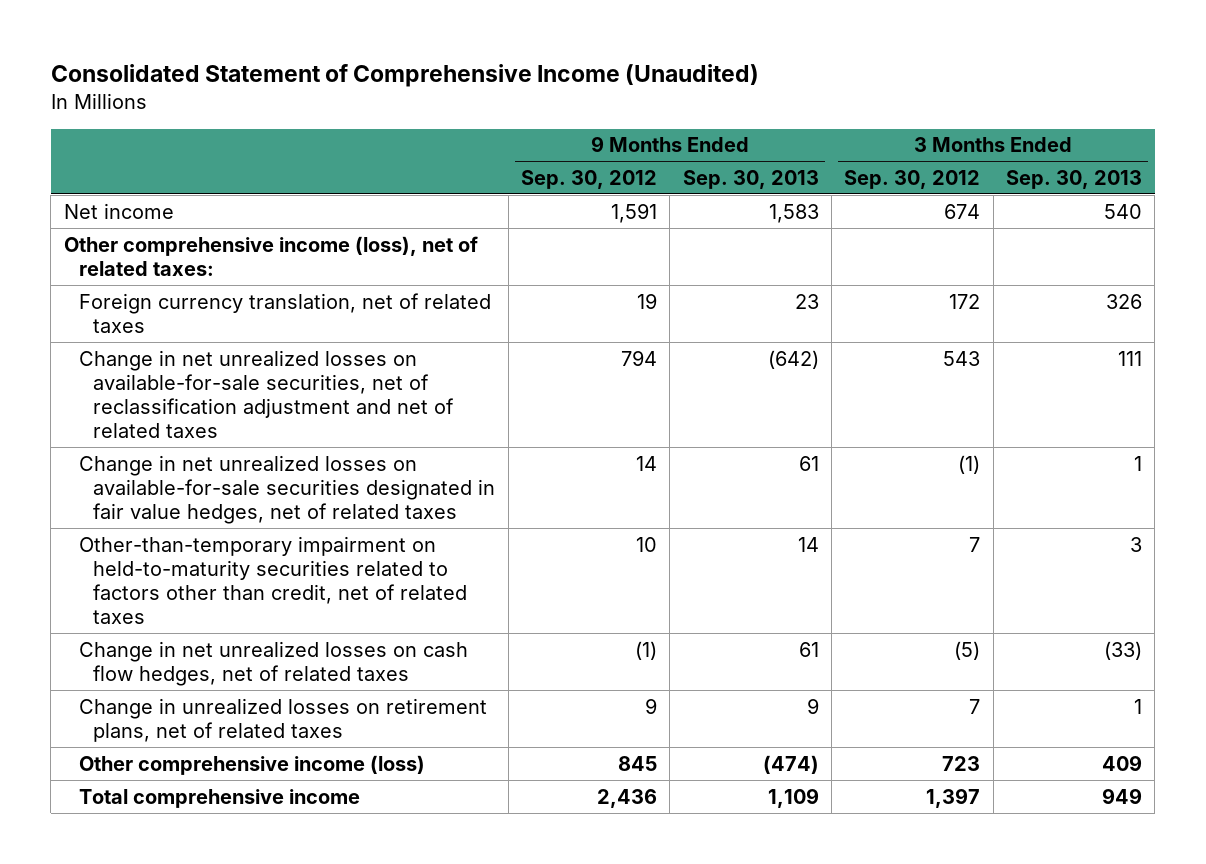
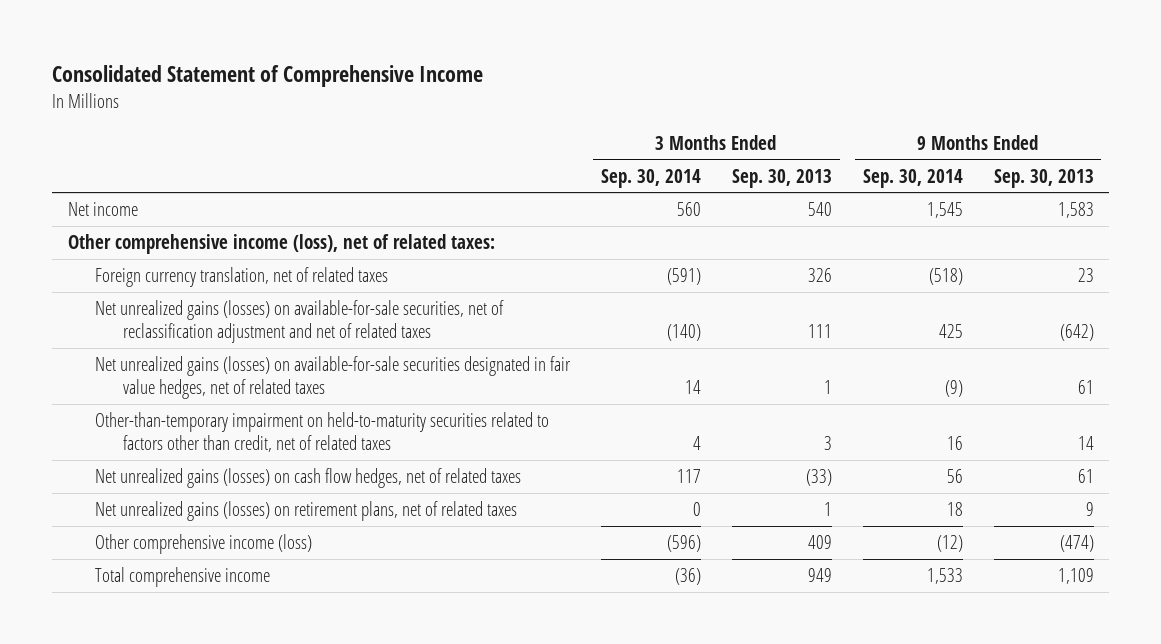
- Consolidated Statement of Comprehensive Income (Unaudited)
+ Consolidated Statement of Comprehensive Income
- | 9 Months Ended Sep. 30, 2012 | 9 Months Ended Sep. 30, 2013 | 3 Months Ended Sep. 30, 2012 | 3 Months Ended Sep. 30, 2013
+ | 3 Months Ended Sep. 30, 2014 | 3 Months Ended Sep. 30, 2013 | 9 Months Ended Sep. 30, 2014 | 9 Months Ended Sep. 30, 2013
- Change in net unrealized losses on available-for-sale securities, net of reclassification adjustment and net of related taxes | 794 | (642) | 543 | 111
- Change in net unrealized losses on available-for-sale securities designated in fair value hedges, net of related taxes | 14 | 61 | (1) | 1
+ Net unrealized gains (losses) on available-for-sale securities, net of reclassification adjustment and net of related taxes | (140) | 111 | 425 | (642)
+ Net unrealized gains (losses) on available-for-sale securities designated in fair value hedges, net of related taxes | 14 | 1 | (9) | 61
- Change in net unrealized losses on cash flow hedges, net of related taxes | (1) | 61 | (5) | (33)
- Change in unrealized losses on retirement plans, net of related taxes | 9 | 9 | 7 | 1
+ Net unrealized gains (losses) on cash flow hedges, net of related taxes | 117 | (33) | 56 | 61
+ Net unrealized gains (losses) on retirement plans, net of related taxes | 0 | 1 | 18 | 9

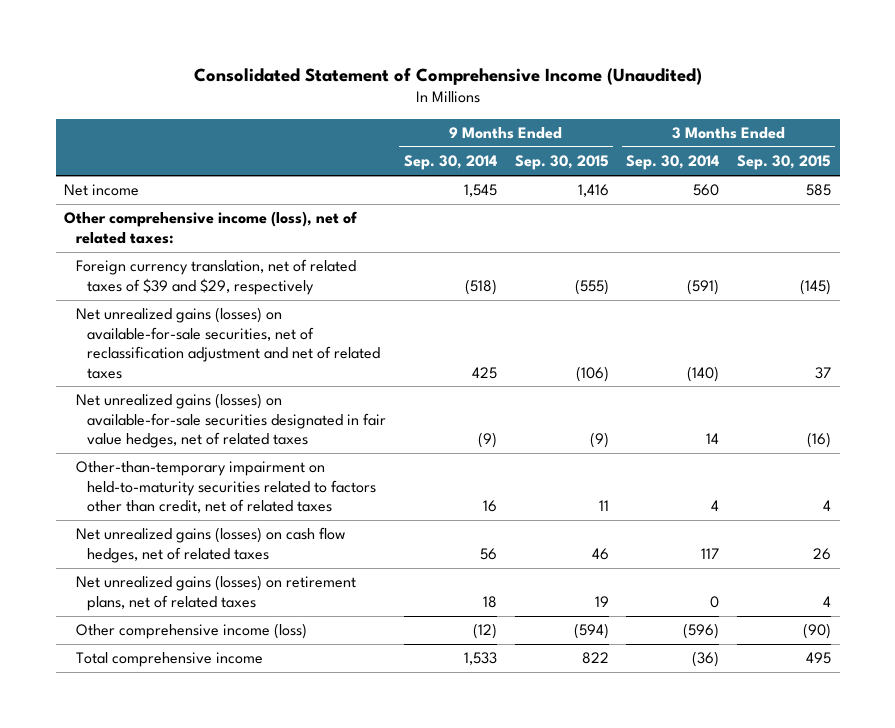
- Consolidated Statement of Comprehensive Income
+ Consolidated Statement of Comprehensive Income (Unaudited)
- | 3 Months Ended Sep. 30, 2014 | 3 Months Ended Sep. 30, 2013 | 9 Months Ended Sep. 30, 2014 | 9 Months Ended Sep. 30, 2013
+ | 9 Months Ended Sep. 30, 2014 | 9 Months Ended Sep. 30, 2015 | 3 Months Ended Sep. 30, 2014 | 3 Months Ended Sep. 30, 2015
- Foreign currency translation, net of related taxes | (591) | 326 | (518) | 23
+ Foreign currency translation, net of related taxes of $39 and $29, respectively | (518) | (555) | (591) | (145)

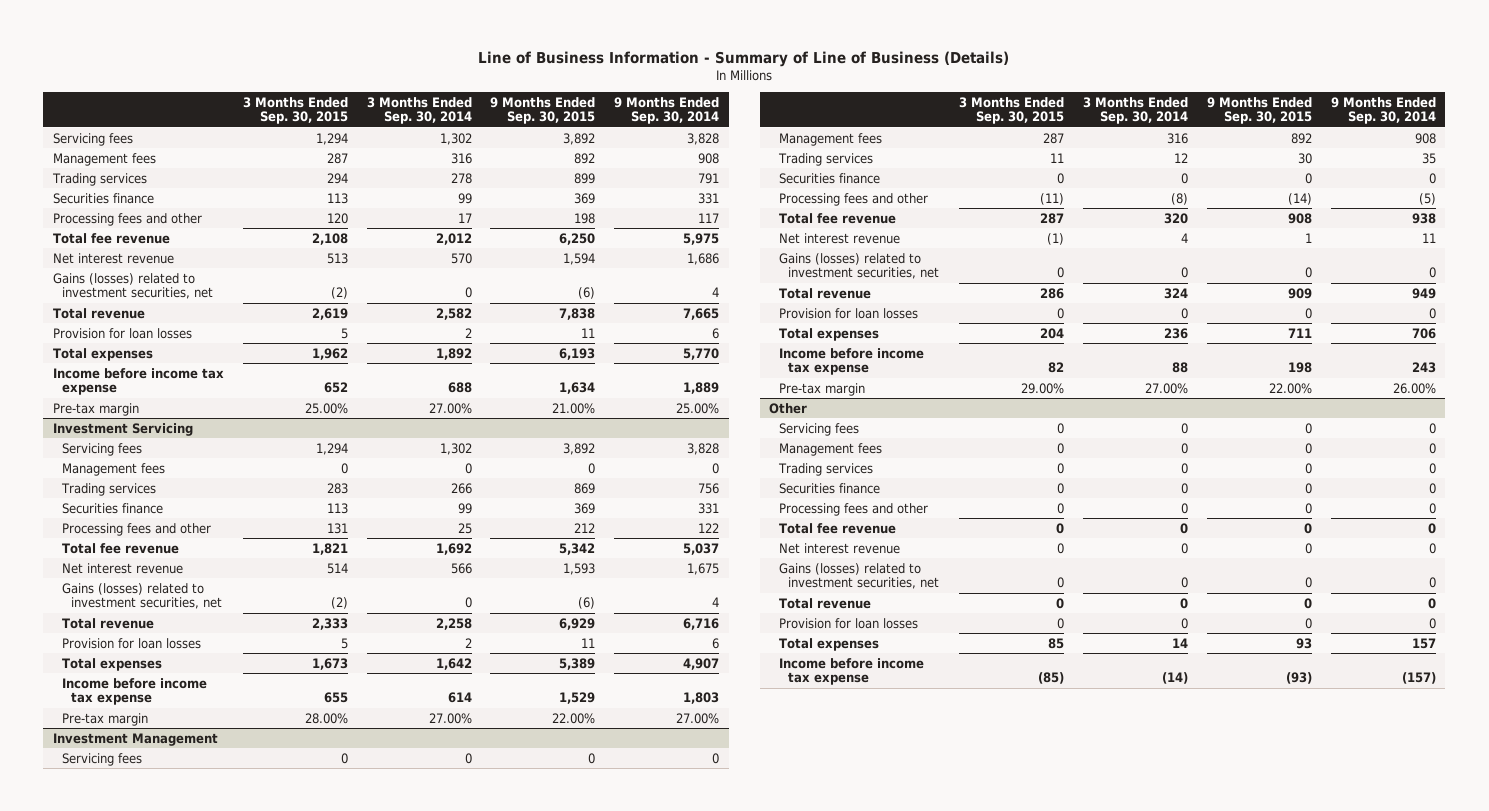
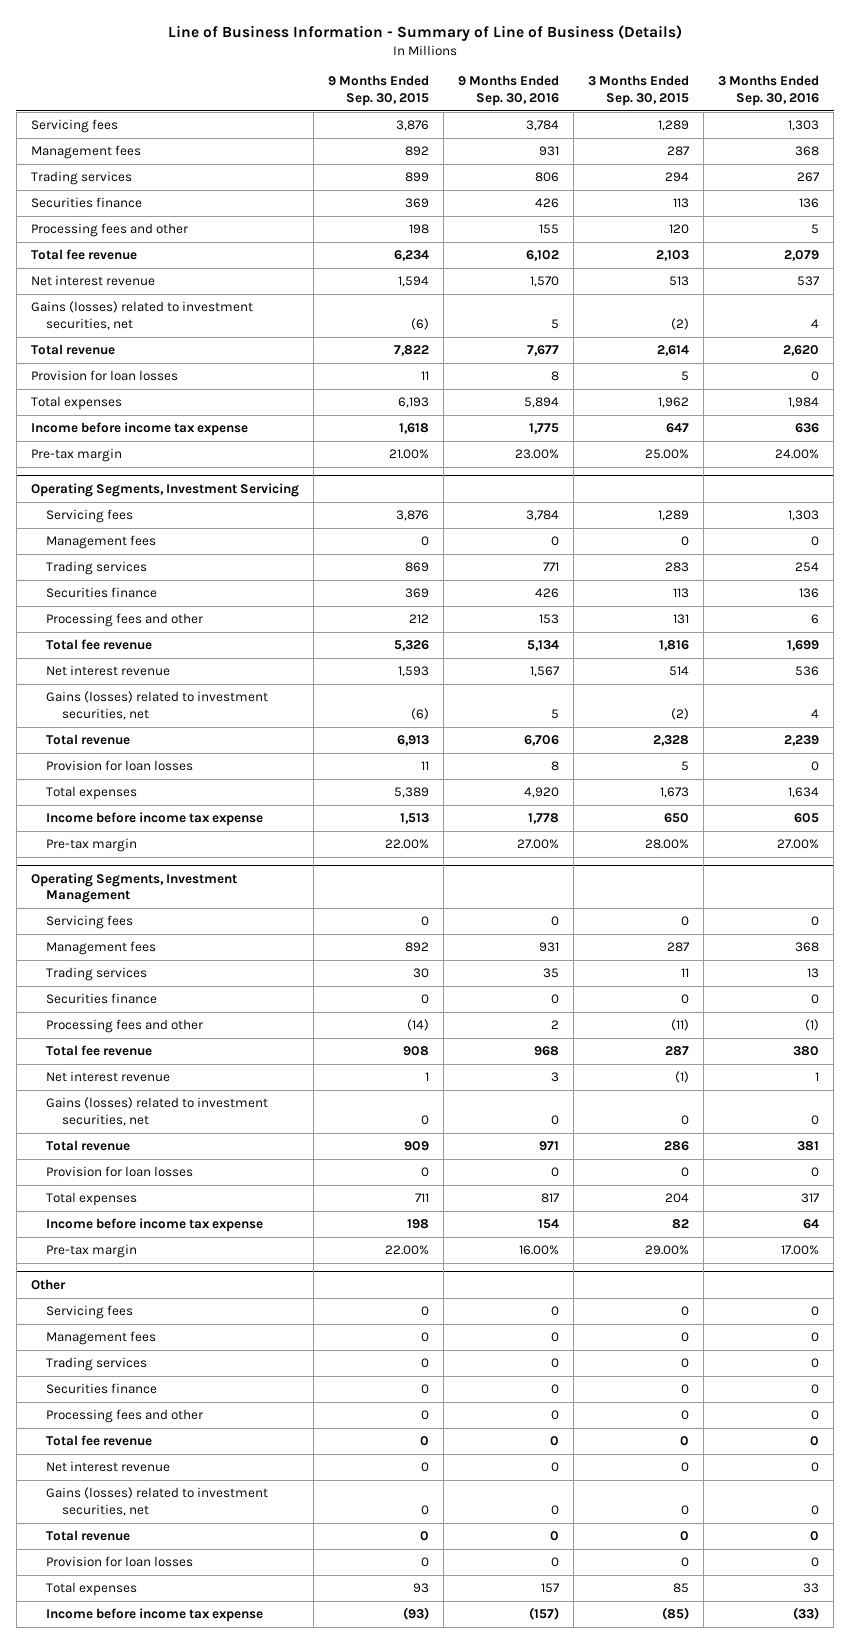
- | 3 Months Ended Sep. 30, 2015 | 3 Months Ended Sep. 30, 2014 | 9 Months Ended Sep. 30, 2015 | 9 Months Ended Sep. 30, 2014
+ | 9 Months Ended Sep. 30, 2015 | 9 Months Ended Sep. 30, 2016 | 3 Months Ended Sep. 30, 2015 | 3 Months Ended Sep. 30, 2016
- Servicing fees | 1,294 | 1,302 | 3,892 | 3,828
+ Servicing fees | 3,876 | 3,784 | 1,289 | 1,303
- Total fee revenue | 2,108 | 2,012 | 6,250 | 5,975
+ Total fee revenue | 6,234 | 6,102 | 2,103 | 2,079
- Total revenue | 2,619 | 2,582 | 7,838 | 7,665
+ Total revenue | 7,822 | 7,677 | 2,614 | 2,620
- Income before income tax expense | 652 | 688 | 1,634 | 1,889
+ Income before income tax expense | 1,618 | 1,775 | 647 | 636
- Investment Servicing
- Servicing fees | 1,294 | 1,302 | 3,892 | 3,828
+ Operating Segments, Investment Servicing
+ Servicing fees | 3,876 | 3,784 | 1,289 | 1,303
- Total fee revenue | 1,821 | 1,692 | 5,342 | 5,037
+ Total fee revenue | 5,326 | 5,134 | 1,816 | 1,699
- Total revenue | 2,333 | 2,258 | 6,929 | 6,716
+ Total revenue | 6,913 | 6,706 | 2,328 | 2,239
- Income before income tax expense | 655 | 614 | 1,529 | 1,803
+ Income before income tax expense | 1,513 | 1,778 | 650 | 605
- Investment Management
+ Operating Segments, Investment Management

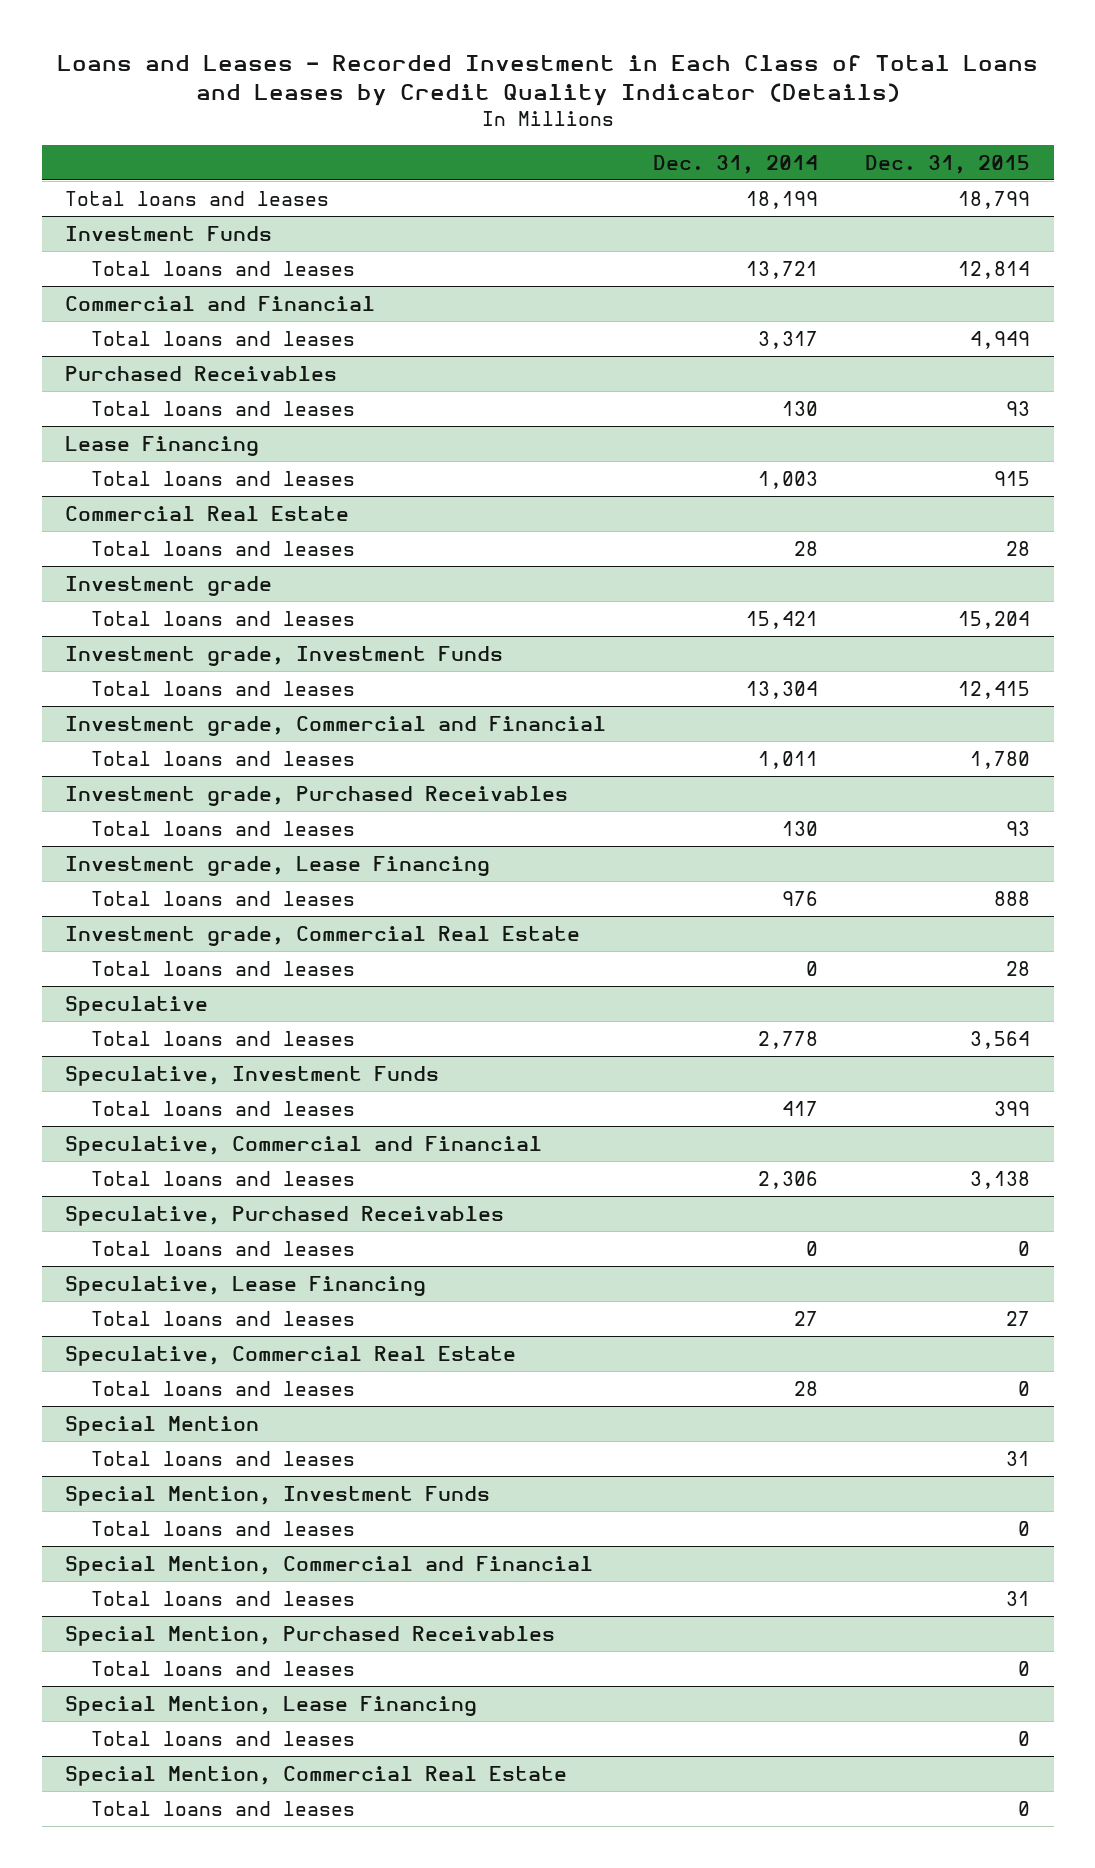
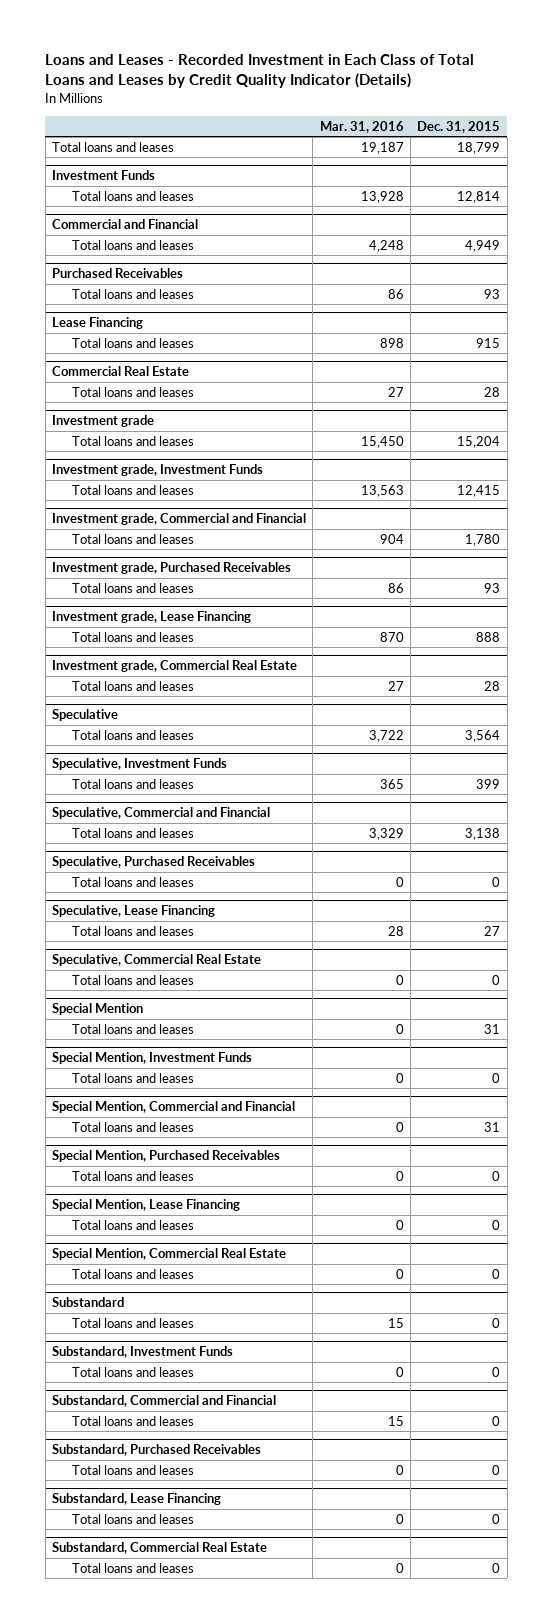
- | Dec. 31, 2014 | Dec. 31, 2015
+ | Mar. 31, 2016 | Dec. 31, 2015
+ Substandard
+ Total loans and leases | 15 | 0
+ Substandard, Investment Funds
+ Total loans and leases | 0 | 0
+ Substandard, Commercial and Financial
+ Total loans and leases | 15 | 0
+ Substandard, Purchased Receivables
+ Total loans and leases | 0 | 0
+ Substandard, Lease Financing
+ Total loans and leases | 0 | 0
+ Substandard, Commercial Real Estate
+ Total loans and leases | 0 | 0

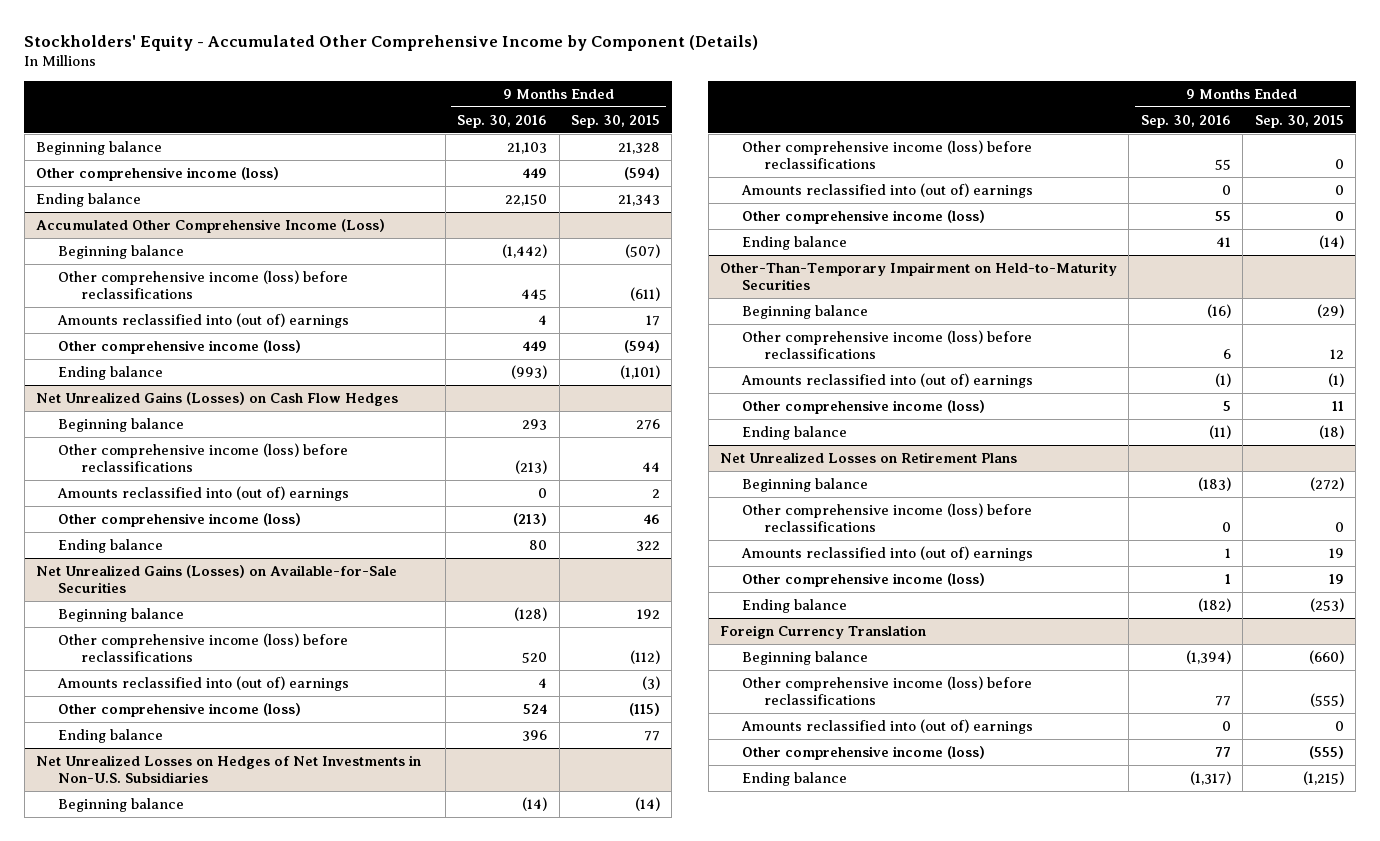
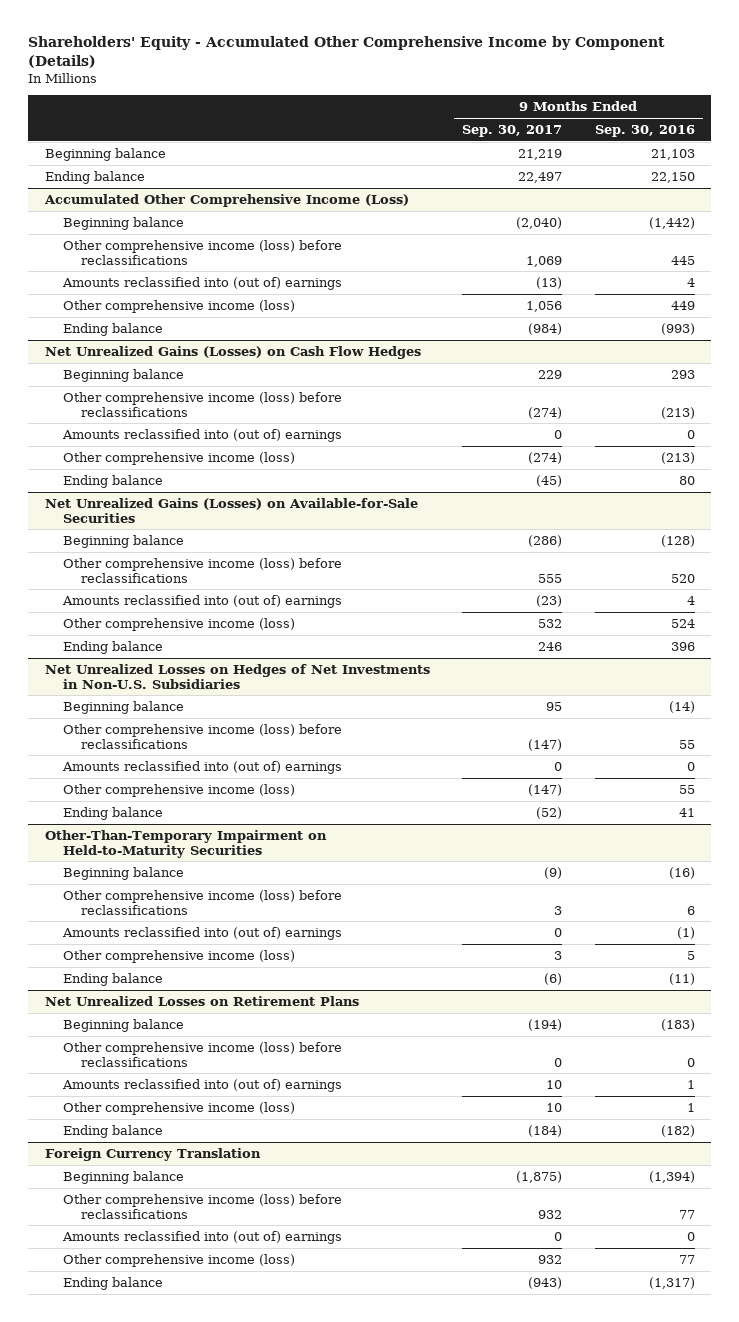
- Stockholders' Equity - Accumulated Other Comprehensive Income by Component (Details)
+ Shareholders' Equity - Accumulated Other Comprehensive Income by Component (Details)
- | 9 Months Ended Sep. 30, 2016 | 9 Months Ended Sep. 30, 2015
+ | 9 Months Ended Sep. 30, 2017 | 9 Months Ended Sep. 30, 2016
- Other comprehensive income (loss) | 449 | (594)

